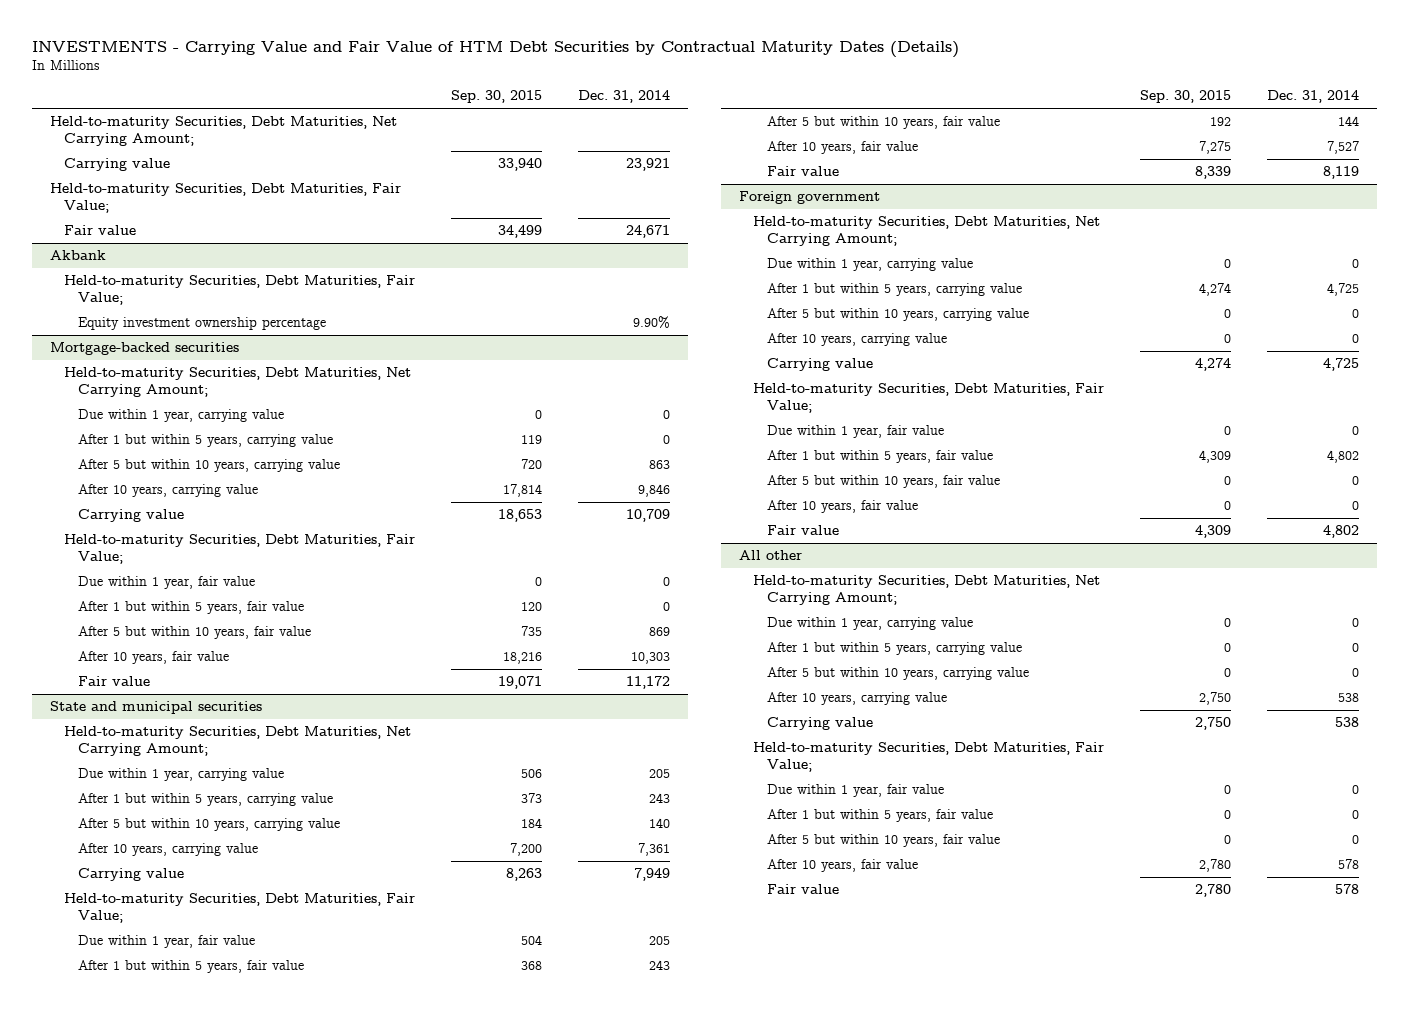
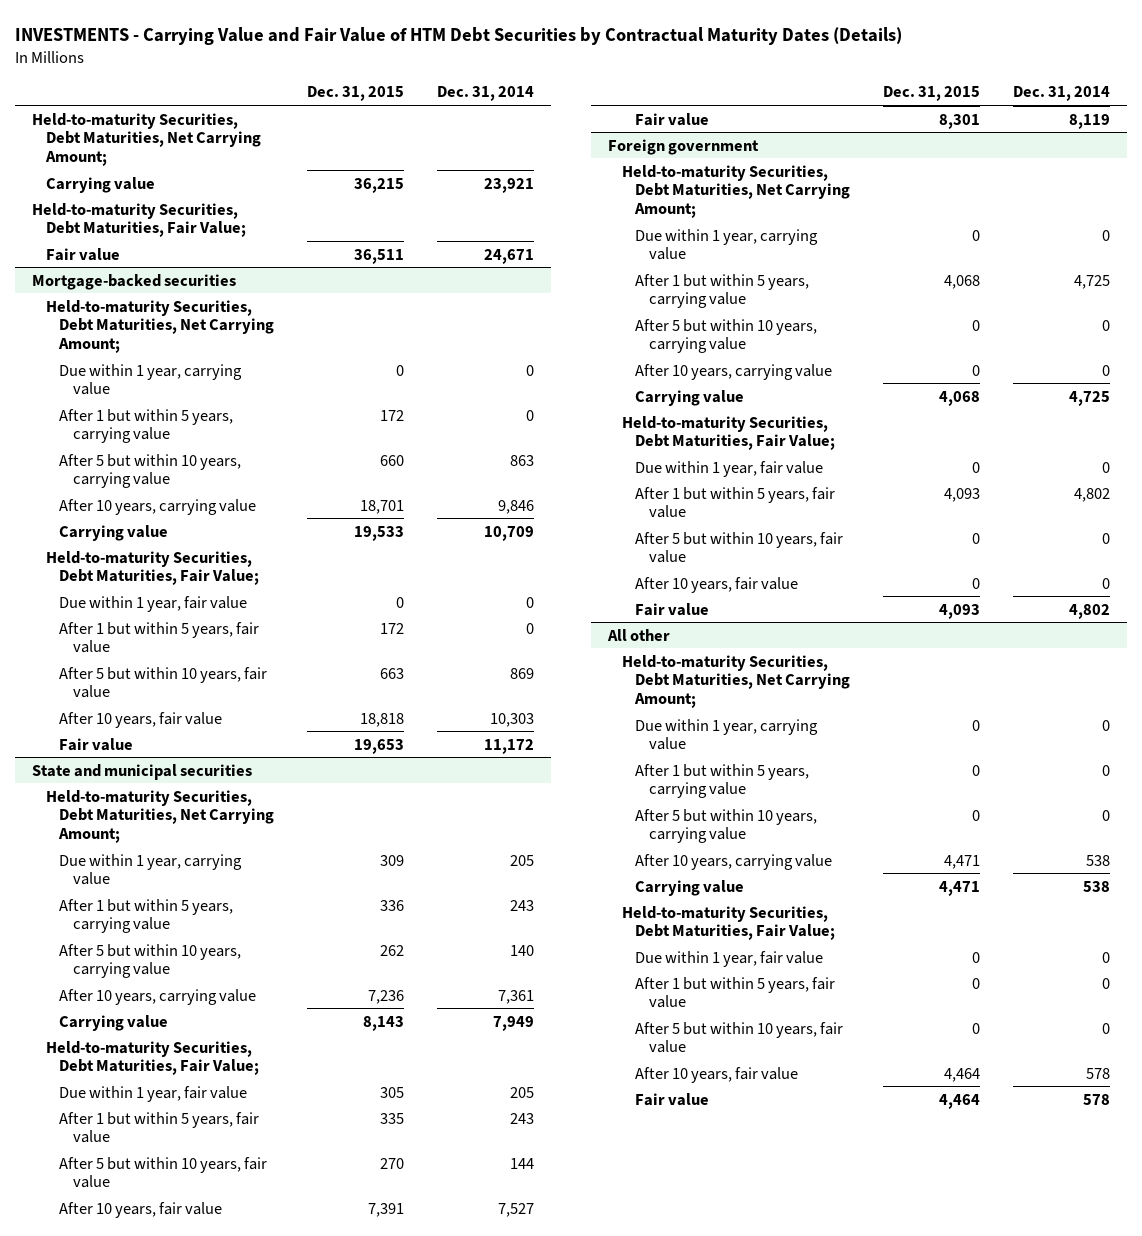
- | Sep. 30, 2015 | Dec. 31, 2014
+ | Dec. 31, 2015 | Dec. 31, 2014
- Akbank
- Held-to-maturity Securities, Debt Maturities, Fair Value;
- Equity investment ownership percentage | | 9.90%

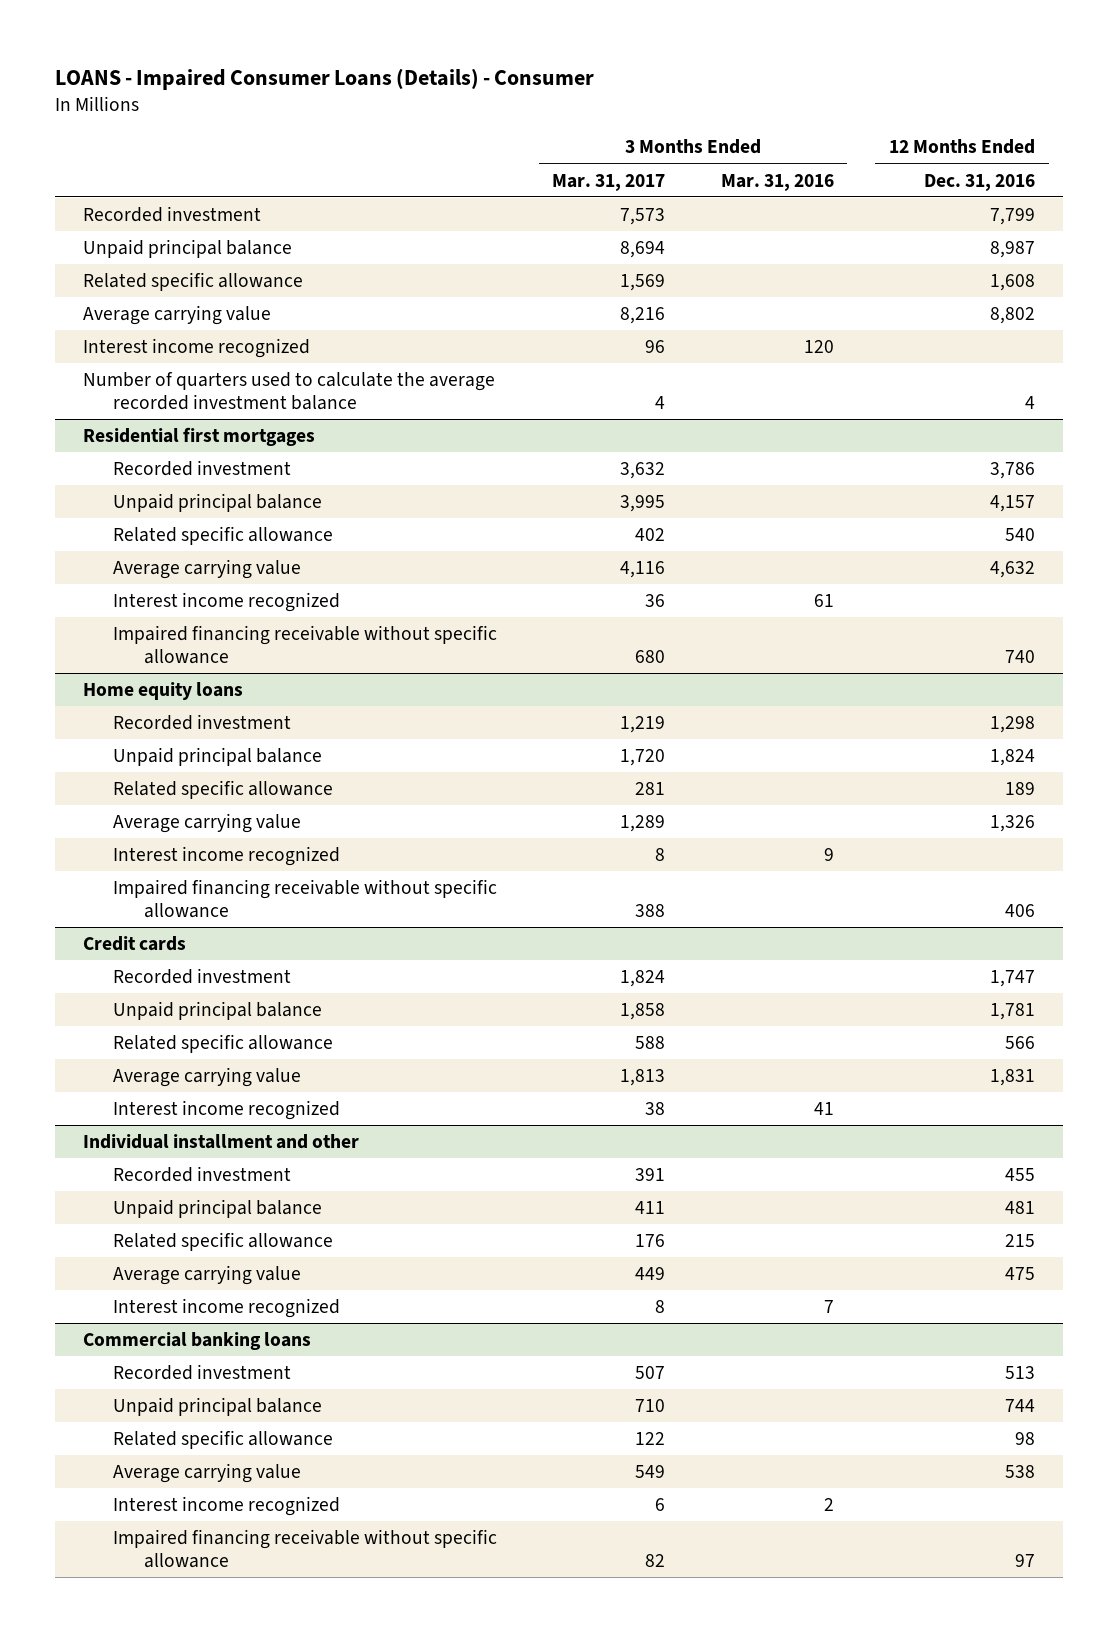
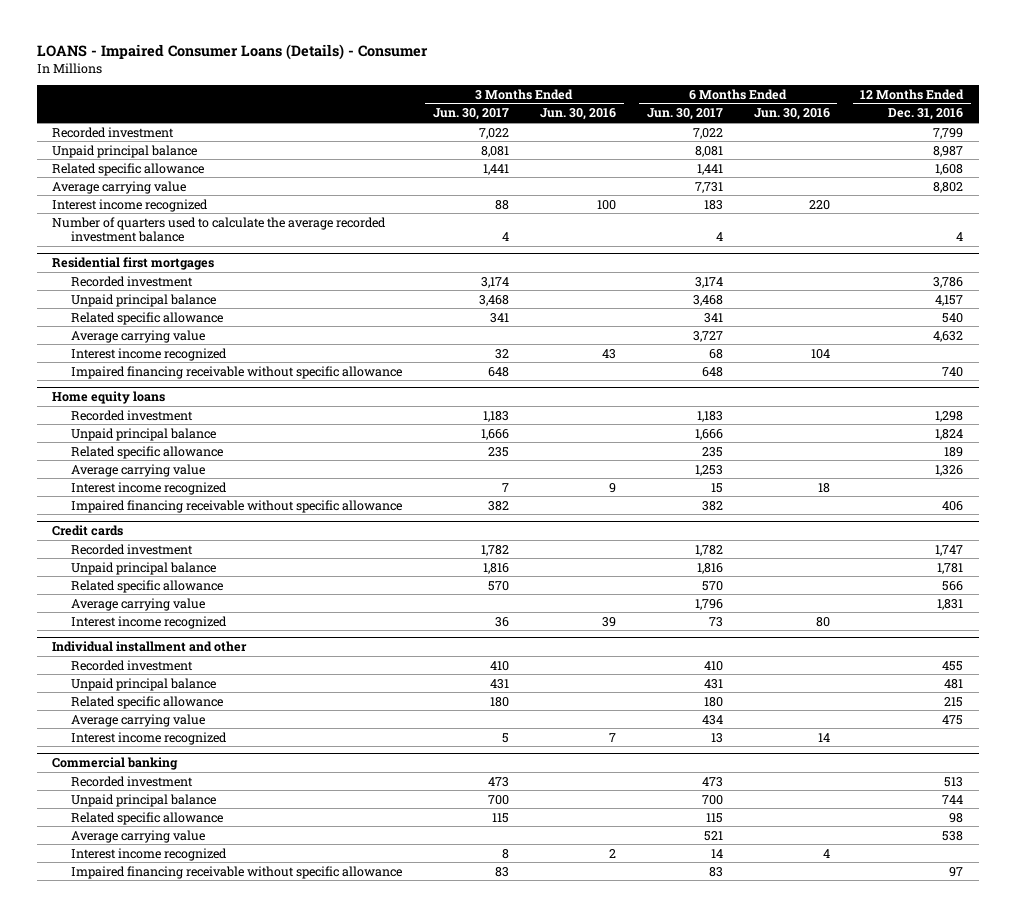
- | 3 Months Ended Mar. 31, 2017 | 3 Months Ended Mar. 31, 2016 | 12 Months Ended Dec. 31, 2016
+ | 3 Months Ended Jun. 30, 2017 | 3 Months Ended Jun. 30, 2016 | 6 Months Ended Jun. 30, 2017 | 6 Months Ended Jun. 30, 2016 | 12 Months Ended Dec. 31, 2016
- Commercial banking loans
+ Commercial banking

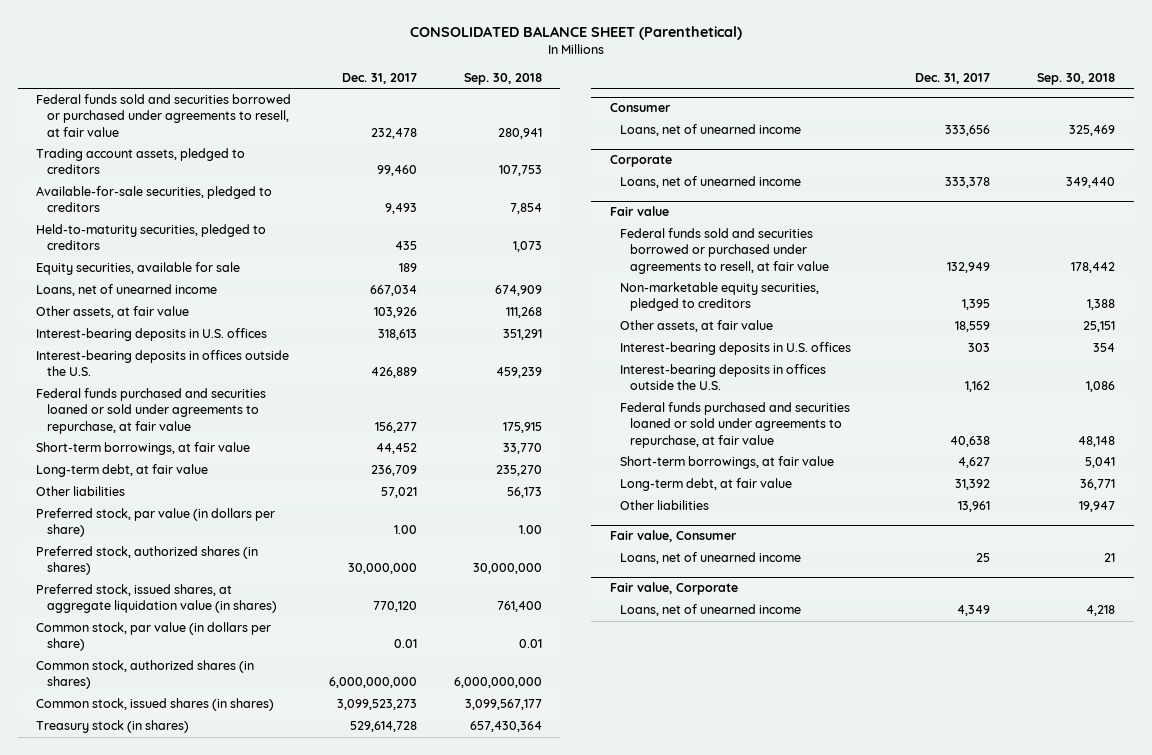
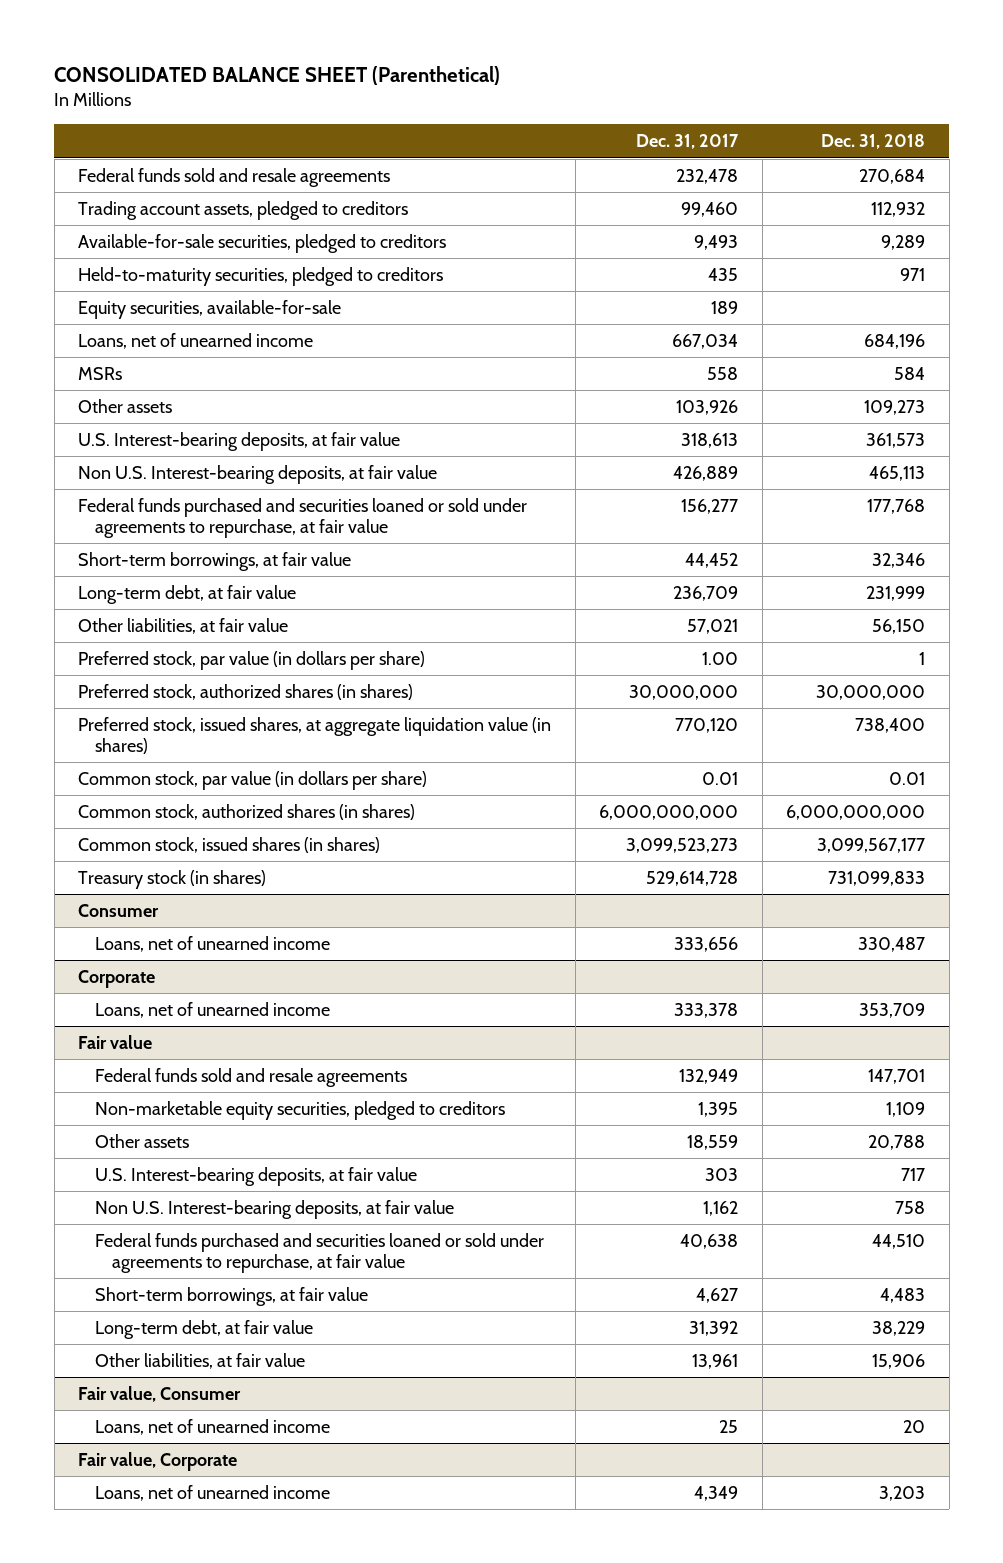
- | Dec. 31, 2017 | Sep. 30, 2018
+ | Dec. 31, 2017 | Dec. 31, 2018
- Federal funds sold and securities borrowed or purchased under agreements to resell, at fair value | 232,478 | 280,941
+ Federal funds sold and resale agreements | 232,478 | 270,684
- Equity securities, available for sale | 189 |
+ Equity securities, available-for-sale | 189 |
- Other assets, at fair value | 103,926 | 111,268
- Interest-bearing deposits in U.S. offices | 318,613 | 351,291
- Interest-bearing deposits in offices outside the U.S. | 426,889 | 459,239
+ MSRs | 558 | 584
+ Other assets | 103,926 | 109,273
+ U.S. Interest-bearing deposits, at fair value | 318,613 | 361,573
+ Non U.S. Interest-bearing deposits, at fair value | 426,889 | 465,113
- Other liabilities | 57,021 | 56,173
+ Other liabilities, at fair value | 57,021 | 56,150
@ Fair value
- Federal funds sold and securities borrowed or purchased under agreements to resell, at fair value | 132,949 | 178,442
+ Federal funds sold and resale agreements | 132,949 | 147,701
- Other assets, at fair value | 18,559 | 25,151
- Interest-bearing deposits in U.S. offices | 303 | 354
- Interest-bearing deposits in offices outside the U.S. | 1,162 | 1,086
+ Other assets | 18,559 | 20,788
+ U.S. Interest-bearing deposits, at fair value | 303 | 717
+ Non U.S. Interest-bearing deposits, at fair value | 1,162 | 758
- Other liabilities | 13,961 | 19,947
+ Other liabilities, at fair value | 13,961 | 15,906

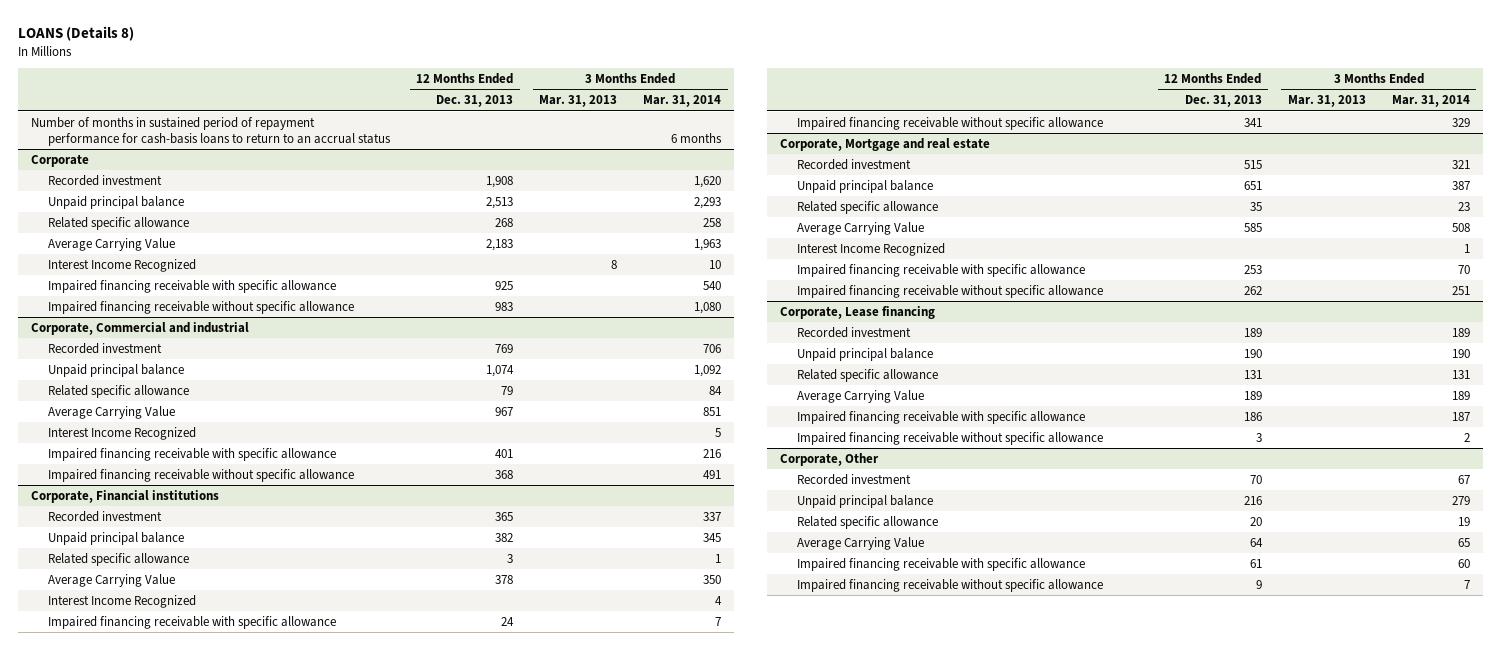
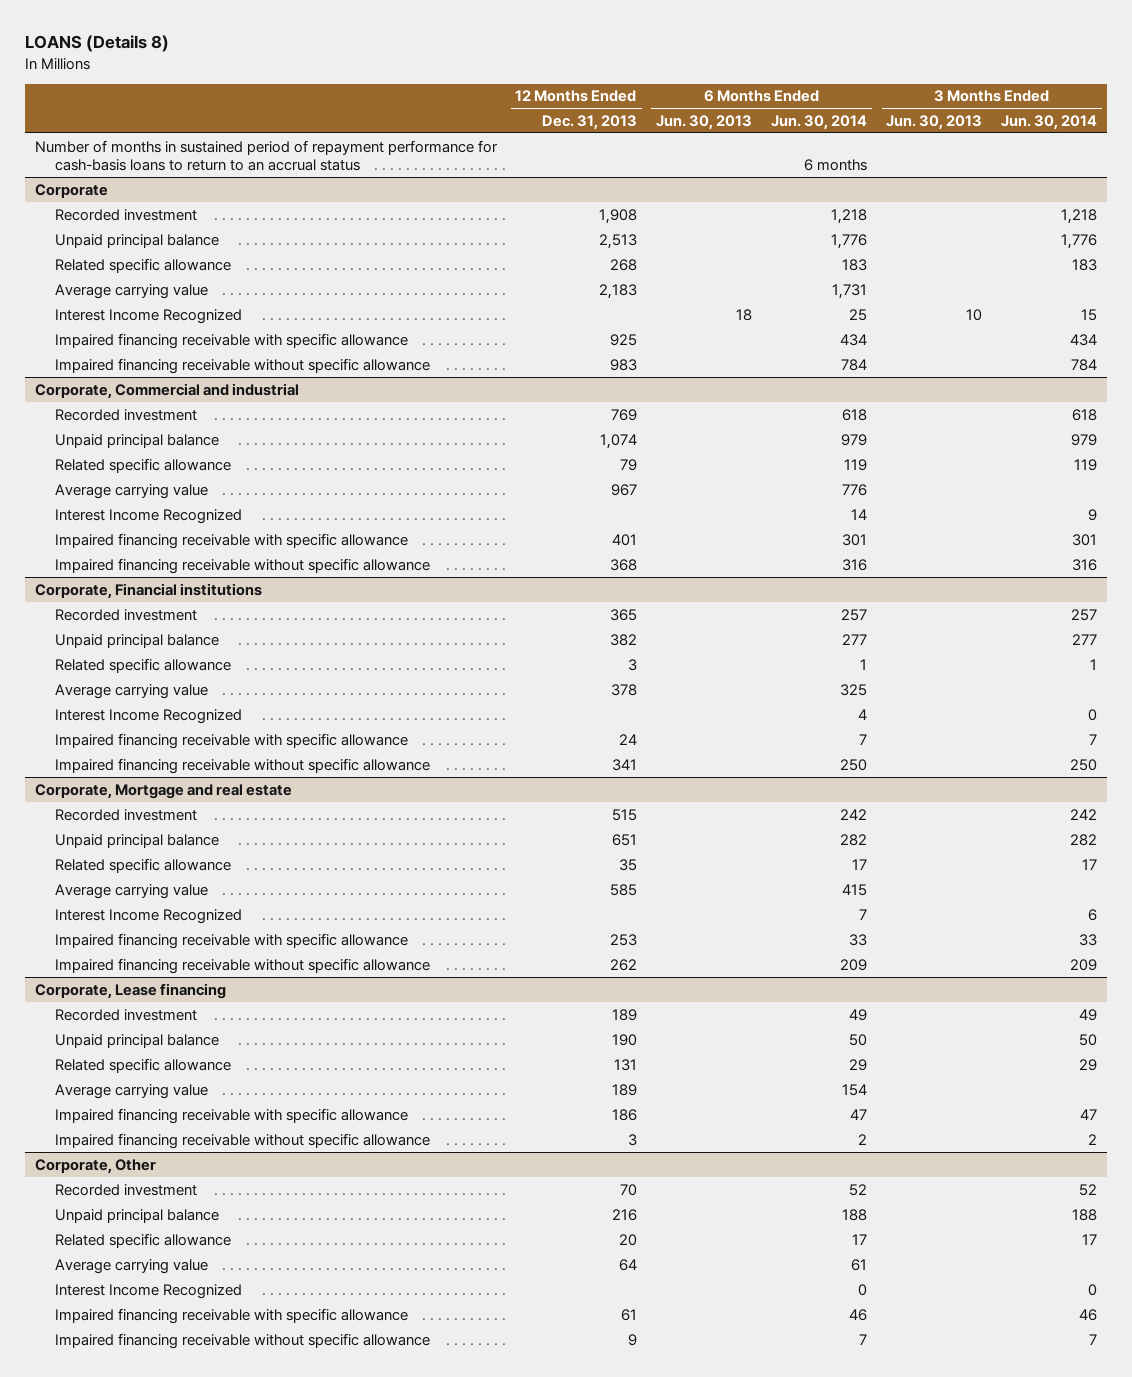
- | 12 Months Ended Dec. 31, 2013 | 3 Months Ended Mar. 31, 2013 | 3 Months Ended Mar. 31, 2014
+ | 12 Months Ended Dec. 31, 2013 | 6 Months Ended Jun. 30, 2013 | 6 Months Ended Jun. 30, 2014 | 3 Months Ended Jun. 30, 2013 | 3 Months Ended Jun. 30, 2014
@ Corporate
- Average Carrying Value | 2,183 | | 1,963
+ Average carrying value | 2,183 | | 1,731 | |
@ Corporate, Commercial and industrial
- Average Carrying Value | 967 | | 851
+ Average carrying value | 967 | | 776 | |
@ Corporate, Financial institutions
- Average Carrying Value | 378 | | 350
+ Average carrying value | 378 | | 325 | |
@ Corporate, Mortgage and real estate
- Average Carrying Value | 585 | | 508
+ Average carrying value | 585 | | 415 | |
@ Corporate, Lease financing
- Average Carrying Value | 189 | | 189
+ Average carrying value | 189 | | 154 | |
@ Corporate, Other
- Average Carrying Value | 64 | | 65
+ Average carrying value | 64 | | 61 | |
+ Interest Income Recognized | | | 0 | | 0

